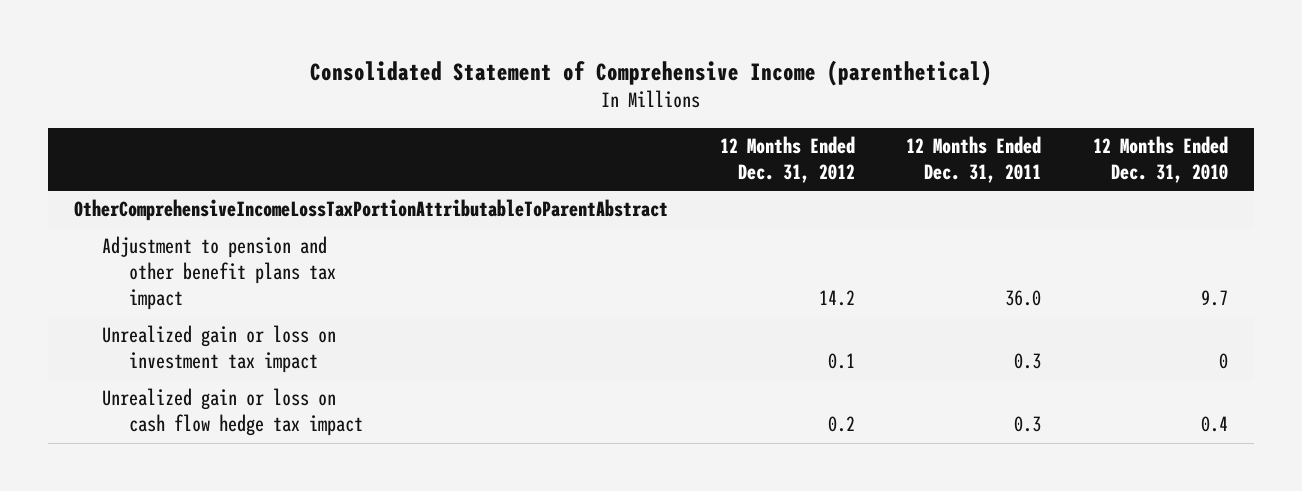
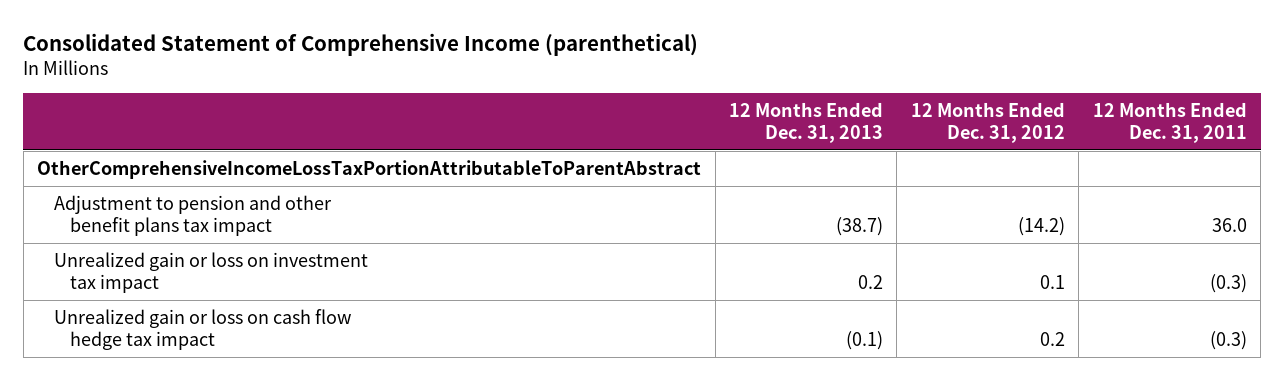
- | 12 Months Ended Dec. 31, 2012 | 12 Months Ended Dec. 31, 2011 | 12 Months Ended Dec. 31, 2010
+ | 12 Months Ended Dec. 31, 2013 | 12 Months Ended Dec. 31, 2012 | 12 Months Ended Dec. 31, 2011
- Adjustment to pension and other benefit plans tax impact | 14.2 | 36.0 | 9.7
- Unrealized gain or loss on investment tax impact | 0.1 | 0.3 | 0
- Unrealized gain or loss on cash flow hedge tax impact | 0.2 | 0.3 | 0.4
+ Adjustment to pension and other benefit plans tax impact | (38.7) | (14.2) | 36.0
+ Unrealized gain or loss on investment tax impact | 0.2 | 0.1 | (0.3)
+ Unrealized gain or loss on cash flow hedge tax impact | (0.1) | 0.2 | (0.3)

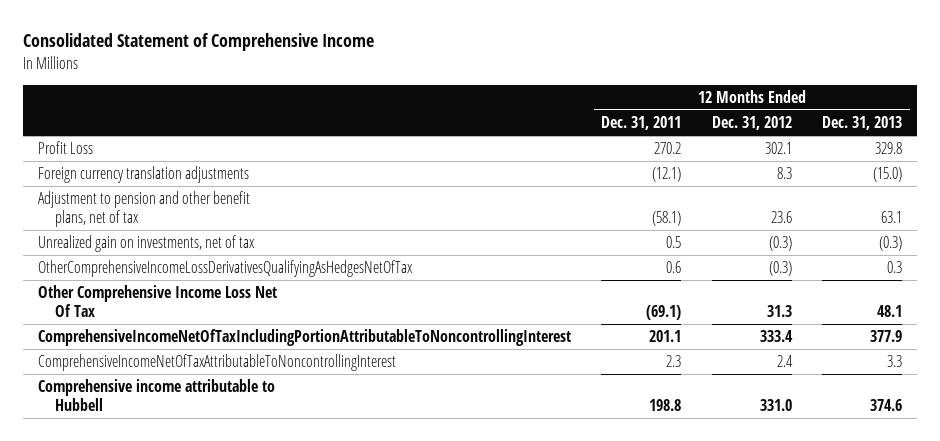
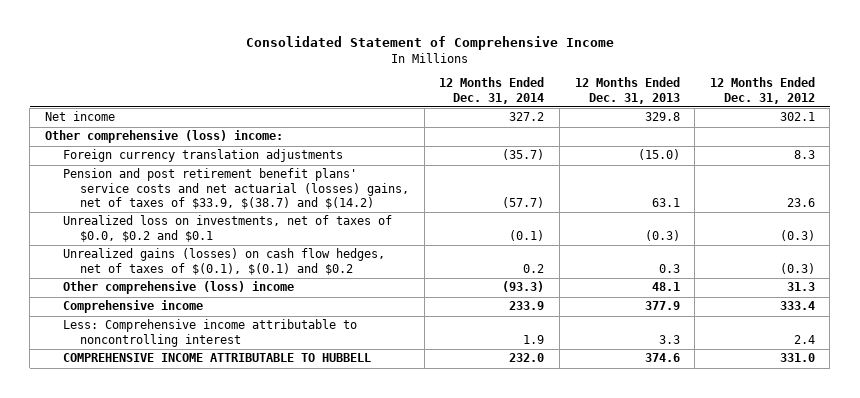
- | 12 Months Ended Dec. 31, 2011 | 12 Months Ended Dec. 31, 2012 | 12 Months Ended Dec. 31, 2013
+ | 12 Months Ended Dec. 31, 2014 | 12 Months Ended Dec. 31, 2013 | 12 Months Ended Dec. 31, 2012
- Profit Loss | 270.2 | 302.1 | 329.8
+ Net income | 327.2 | 329.8 | 302.1
+ Other comprehensive (loss) income:
- Adjustment to pension and other benefit plans, net of tax | (58.1) | 23.6 | 63.1
- Unrealized gain on investments, net of tax | 0.5 | (0.3) | (0.3)
- OtherComprehensiveIncomeLossDerivativesQualifyingAsHedgesNetOfTax | 0.6 | (0.3) | 0.3
- Other Comprehensive Income Loss Net Of Tax | (69.1) | 31.3 | 48.1
- ComprehensiveIncomeNetOfTaxIncludingPortionAttributableToNoncontrollingInterest | 201.1 | 333.4 | 377.9
- ComprehensiveIncomeNetOfTaxAttributableToNoncontrollingInterest | 2.3 | 2.4 | 3.3
- Comprehensive income attributable to Hubbell | 198.8 | 331.0 | 374.6
+ Pension and post retirement benefit plans' service costs and net actuarial (losses) gains, net of taxes of $33.9, $(38.7) and $(14.2) | (57.7) | 63.1 | 23.6
+ Unrealized loss on investments, net of taxes of $0.0, $0.2 and $0.1 | (0.1) | (0.3) | (0.3)
+ Unrealized gains (losses) on cash flow hedges, net of taxes of $(0.1), $(0.1) and $0.2 | 0.2 | 0.3 | (0.3)
+ Other comprehensive (loss) income | (93.3) | 48.1 | 31.3
+ Comprehensive income | 233.9 | 377.9 | 333.4
+ Less: Comprehensive income attributable to noncontrolling interest | 1.9 | 3.3 | 2.4
+ COMPREHENSIVE INCOME ATTRIBUTABLE TO HUBBELL | 232.0 | 374.6 | 331.0

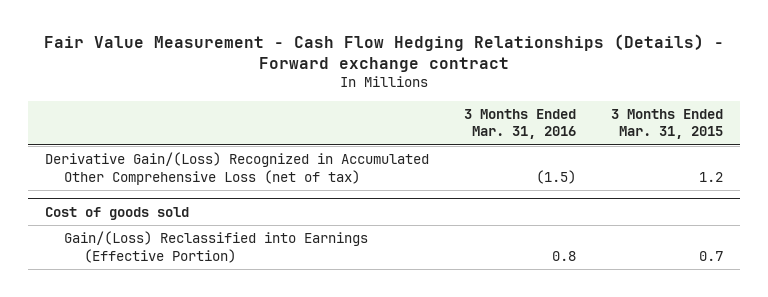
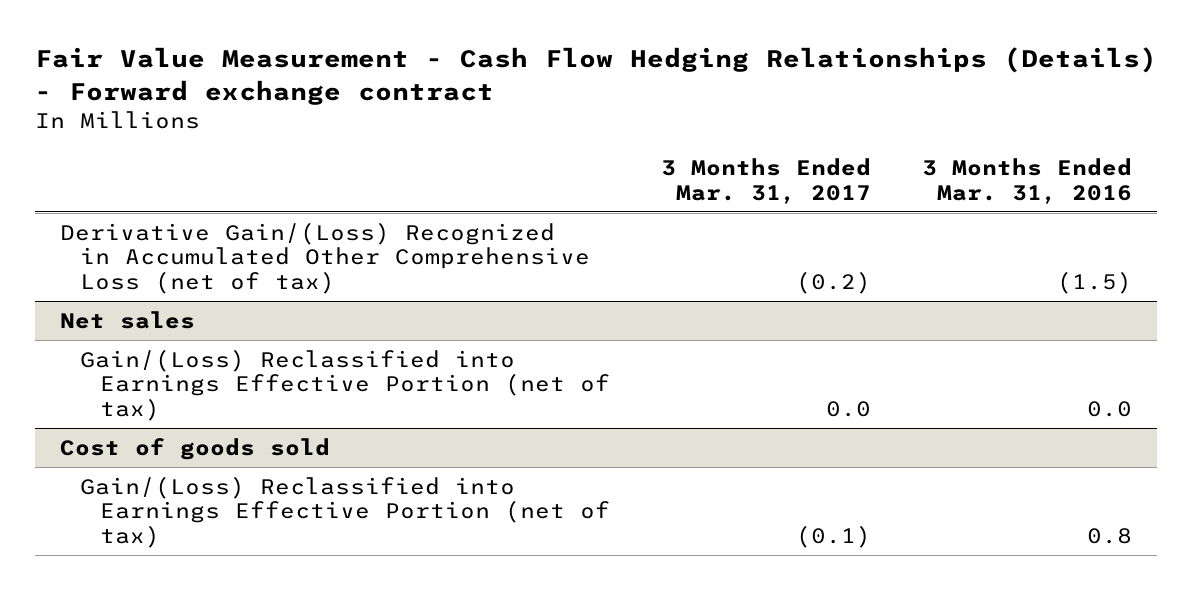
- | 3 Months Ended Mar. 31, 2016 | 3 Months Ended Mar. 31, 2015
+ | 3 Months Ended Mar. 31, 2017 | 3 Months Ended Mar. 31, 2016
+ Net sales
+ Gain/(Loss) Reclassified into Earnings Effective Portion (net of tax) | 0.0 | 0.0
@ Cost of goods sold
- Gain/(Loss) Reclassified into Earnings (Effective Portion) | 0.8 | 0.7
+ Gain/(Loss) Reclassified into Earnings Effective Portion (net of tax) | (0.1) | 0.8

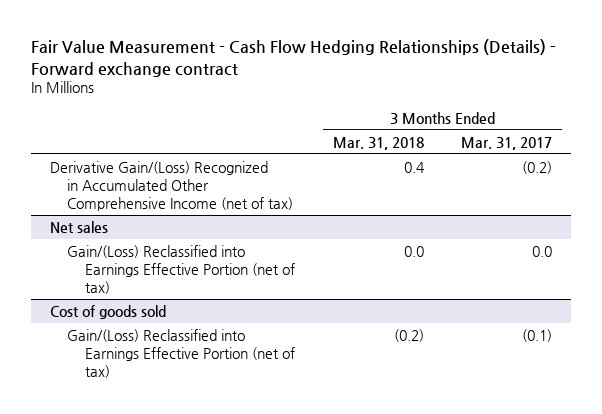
- | 3 Months Ended Mar. 31, 2017 | 3 Months Ended Mar. 31, 2016
+ | 3 Months Ended Mar. 31, 2018 | 3 Months Ended Mar. 31, 2017
- Derivative Gain/(Loss) Recognized in Accumulated Other Comprehensive Loss (net of tax) | (0.2) | (1.5)
+ Derivative Gain/(Loss) Recognized in Accumulated Other Comprehensive Income (net of tax) | 0.4 | (0.2)

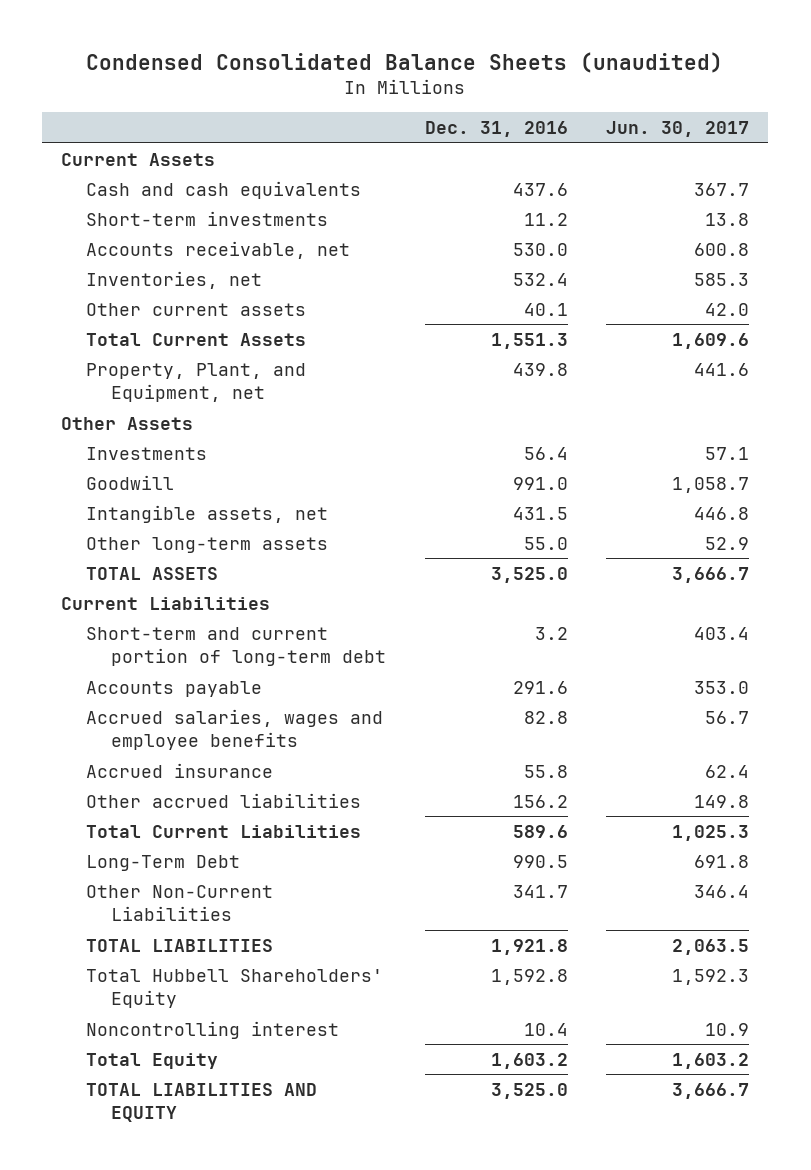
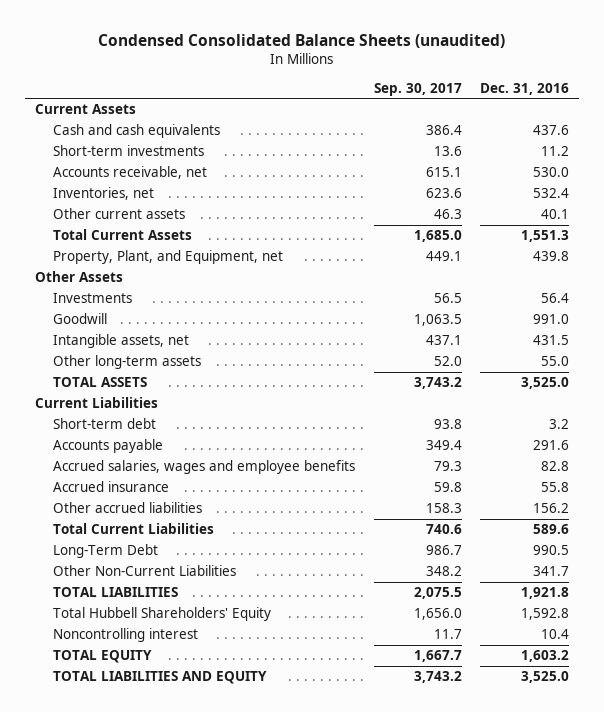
- | Dec. 31, 2016 | Jun. 30, 2017
+ | Sep. 30, 2017 | Dec. 31, 2016
- Short-term and current portion of long-term debt | 3.2 | 403.4
+ Short-term debt | 93.8 | 3.2
- Total Equity | 1,603.2 | 1,603.2
+ TOTAL EQUITY | 1,667.7 | 1,603.2

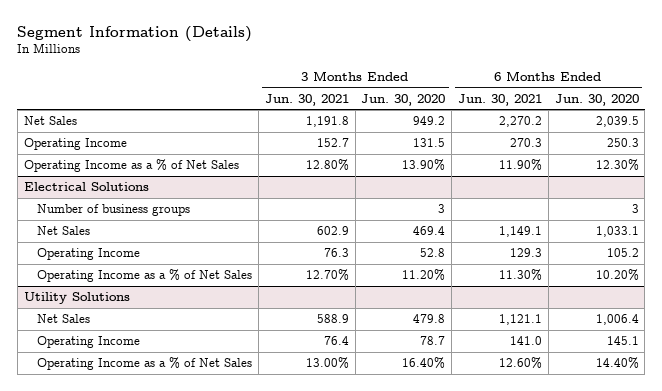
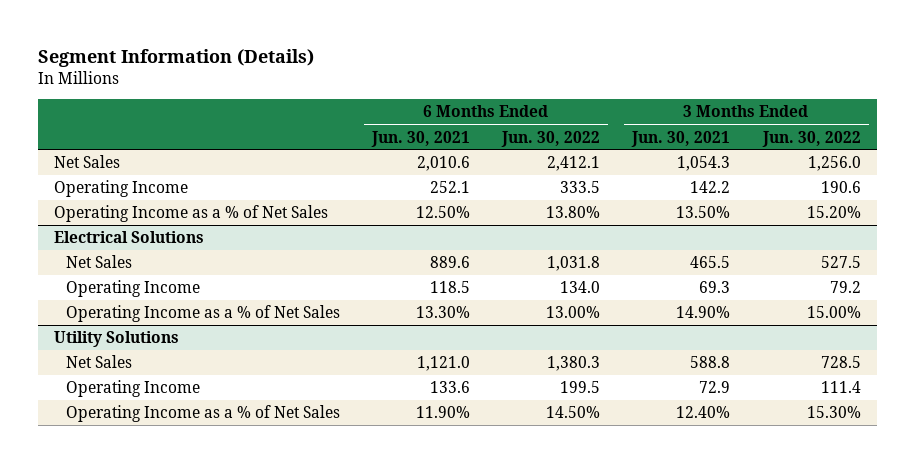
- | 3 Months Ended Jun. 30, 2021 | 3 Months Ended Jun. 30, 2020 | 6 Months Ended Jun. 30, 2021 | 6 Months Ended Jun. 30, 2020
+ | 6 Months Ended Jun. 30, 2021 | 6 Months Ended Jun. 30, 2022 | 3 Months Ended Jun. 30, 2021 | 3 Months Ended Jun. 30, 2022
- Net Sales | 1,191.8 | 949.2 | 2,270.2 | 2,039.5
- Operating Income | 152.7 | 131.5 | 270.3 | 250.3
- Operating Income as a % of Net Sales | 12.80% | 13.90% | 11.90% | 12.30%
+ Net Sales | 2,010.6 | 2,412.1 | 1,054.3 | 1,256.0
+ Operating Income | 252.1 | 333.5 | 142.2 | 190.6
+ Operating Income as a % of Net Sales | 12.50% | 13.80% | 13.50% | 15.20%
@ Electrical Solutions
- Number of business groups | | 3 | | 3
- Net Sales | 602.9 | 469.4 | 1,149.1 | 1,033.1
- Operating Income | 76.3 | 52.8 | 129.3 | 105.2
- Operating Income as a % of Net Sales | 12.70% | 11.20% | 11.30% | 10.20%
+ Net Sales | 889.6 | 1,031.8 | 465.5 | 527.5
+ Operating Income | 118.5 | 134.0 | 69.3 | 79.2
+ Operating Income as a % of Net Sales | 13.30% | 13.00% | 14.90% | 15.00%
@ Utility Solutions
- Net Sales | 588.9 | 479.8 | 1,121.1 | 1,006.4
- Operating Income | 76.4 | 78.7 | 141.0 | 145.1
- Operating Income as a % of Net Sales | 13.00% | 16.40% | 12.60% | 14.40%
+ Net Sales | 1,121.0 | 1,380.3 | 588.8 | 728.5
+ Operating Income | 133.6 | 199.5 | 72.9 | 111.4
+ Operating Income as a % of Net Sales | 11.90% | 14.50% | 12.40% | 15.30%

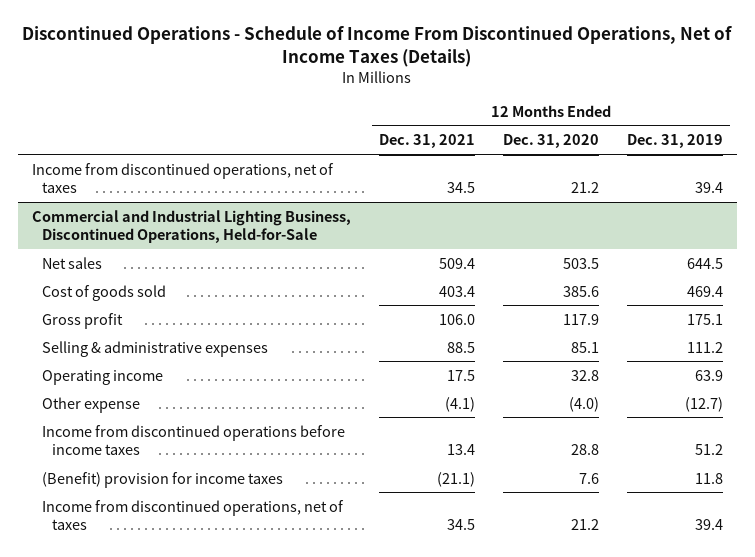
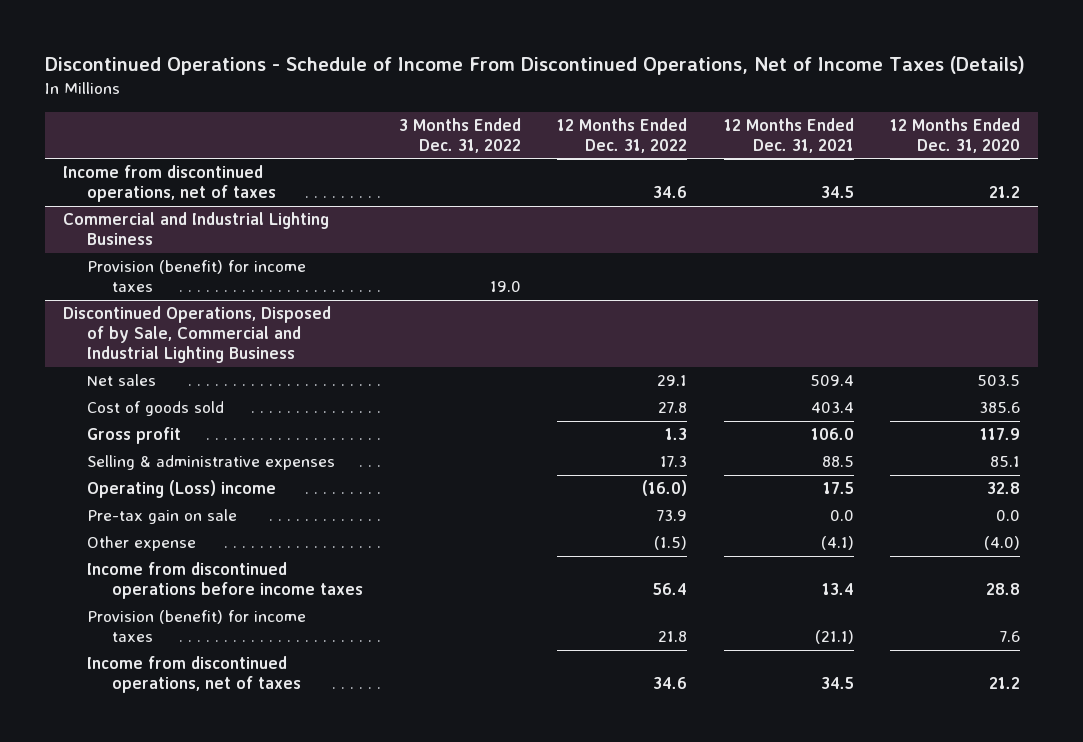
- | 12 Months Ended Dec. 31, 2021 | 12 Months Ended Dec. 31, 2020 | 12 Months Ended Dec. 31, 2019
+ | 3 Months Ended Dec. 31, 2022 | 12 Months Ended Dec. 31, 2022 | 12 Months Ended Dec. 31, 2021 | 12 Months Ended Dec. 31, 2020
- Commercial and Industrial Lighting Business, Discontinued Operations, Held-for-Sale
+ Commercial and Industrial Lighting Business
+ Provision (benefit) for income taxes | 19.0 | | |
+ Discontinued Operations, Disposed of by Sale, Commercial and Industrial Lighting Business
- Operating income | 17.5 | 32.8 | 63.9
+ Operating (Loss) income | | (16.0) | 17.5 | 32.8
+ Pre-tax gain on sale | | 73.9 | 0.0 | 0.0
- (Benefit) provision for income taxes | (21.1) | 7.6 | 11.8
+ Provision (benefit) for income taxes | | 21.8 | (21.1) | 7.6

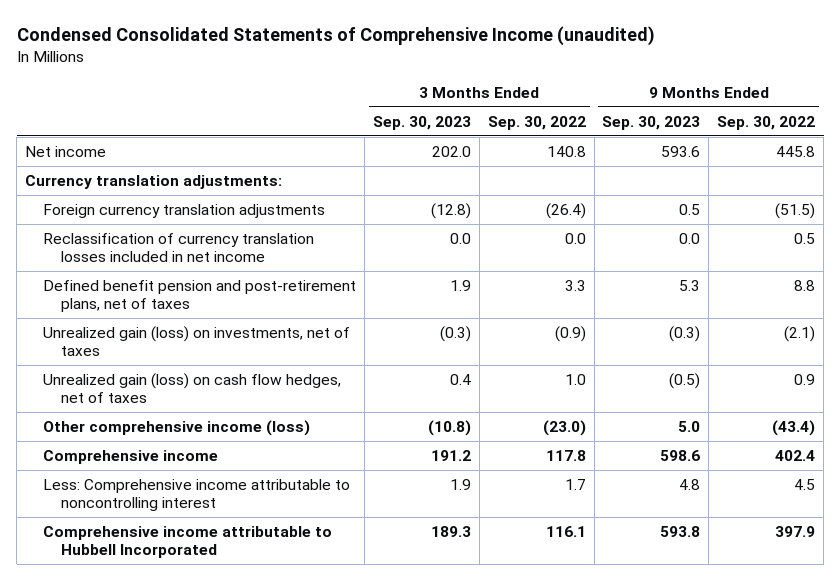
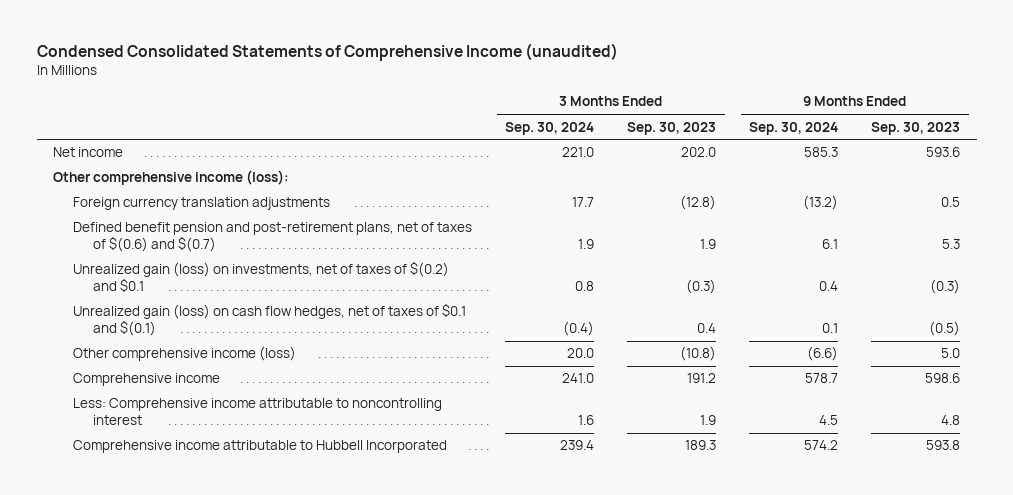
- | 3 Months Ended Sep. 30, 2023 | 3 Months Ended Sep. 30, 2022 | 9 Months Ended Sep. 30, 2023 | 9 Months Ended Sep. 30, 2022
+ | 3 Months Ended Sep. 30, 2024 | 3 Months Ended Sep. 30, 2023 | 9 Months Ended Sep. 30, 2024 | 9 Months Ended Sep. 30, 2023
- Currency translation adjustments:
+ Other comprehensive income (loss):
- Reclassification of currency translation losses included in net income | 0.0 | 0.0 | 0.0 | 0.5
- Defined benefit pension and post-retirement plans, net of taxes | 1.9 | 3.3 | 5.3 | 8.8
- Unrealized gain (loss) on investments, net of taxes | (0.3) | (0.9) | (0.3) | (2.1)
- Unrealized gain (loss) on cash flow hedges, net of taxes | 0.4 | 1.0 | (0.5) | 0.9
+ Defined benefit pension and post-retirement plans, net of taxes of $(0.6) and $(0.7) | 1.9 | 1.9 | 6.1 | 5.3
+ Unrealized gain (loss) on investments, net of taxes of $(0.2) and $0.1 | 0.8 | (0.3) | 0.4 | (0.3)
+ Unrealized gain (loss) on cash flow hedges, net of taxes of $0.1 and $(0.1) | (0.4) | 0.4 | 0.1 | (0.5)

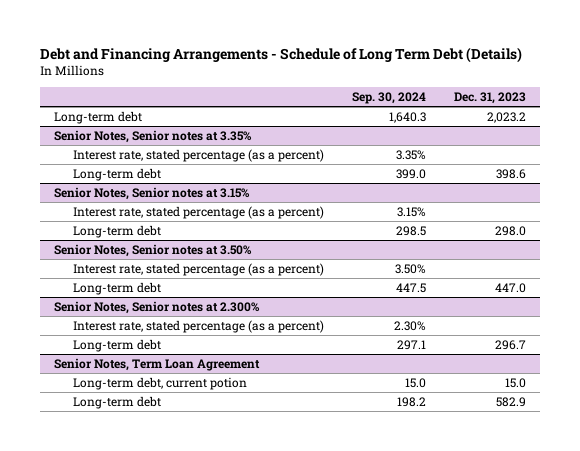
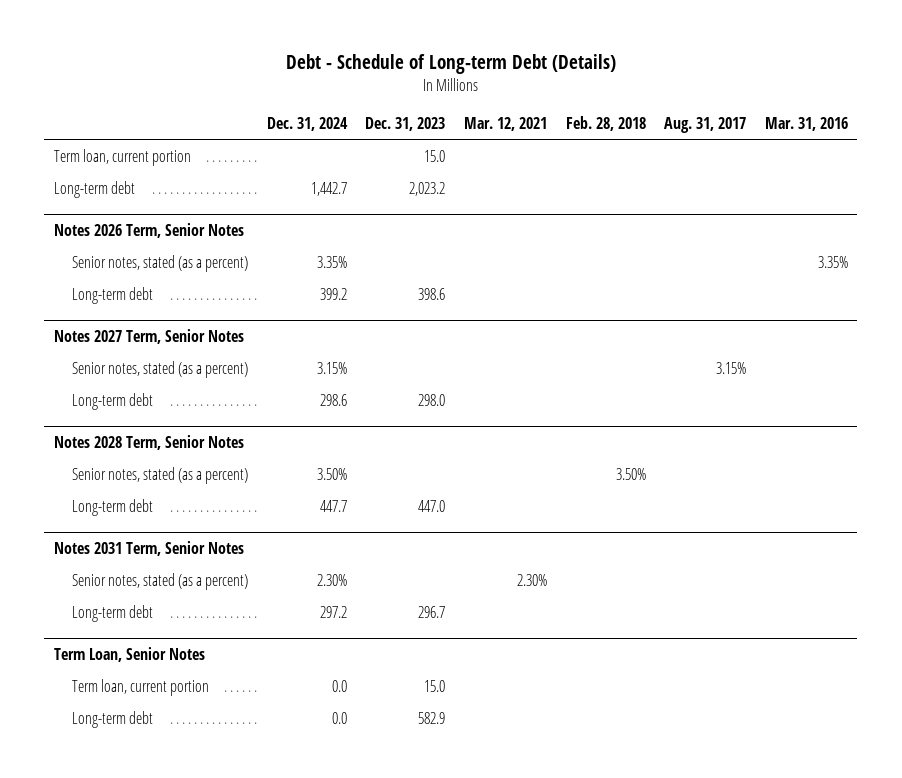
- Debt and Financing Arrangements - Schedule of Long Term Debt (Details)
+ Debt - Schedule of Long-term Debt (Details)
- | Sep. 30, 2024 | Dec. 31, 2023
+ | Dec. 31, 2024 | Dec. 31, 2023 | Mar. 12, 2021 | Feb. 28, 2018 | Aug. 31, 2017 | Mar. 31, 2016
+ Term loan, current portion | | 15.0 | | | |
- Senior Notes, Senior notes at 3.35%
- Interest rate, stated percentage (as a percent) | 3.35% |
+ Notes 2026 Term, Senior Notes
+ Senior notes, stated (as a percent) | 3.35% | | | | | 3.35%
- Senior Notes, Senior notes at 3.15%
- Interest rate, stated percentage (as a percent) | 3.15% |
+ Notes 2027 Term, Senior Notes
+ Senior notes, stated (as a percent) | 3.15% | | | | 3.15% |
- Senior Notes, Senior notes at 3.50%
- Interest rate, stated percentage (as a percent) | 3.50% |
+ Notes 2028 Term, Senior Notes
+ Senior notes, stated (as a percent) | 3.50% | | | 3.50% | |
- Senior Notes, Senior notes at 2.300%
- Interest rate, stated percentage (as a percent) | 2.30% |
+ Notes 2031 Term, Senior Notes
+ Senior notes, stated (as a percent) | 2.30% | | 2.30% | | |
- Senior Notes, Term Loan Agreement
- Long-term debt, current potion | 15.0 | 15.0
+ Term Loan, Senior Notes
+ Term loan, current portion | 0.0 | 15.0 | | | |

